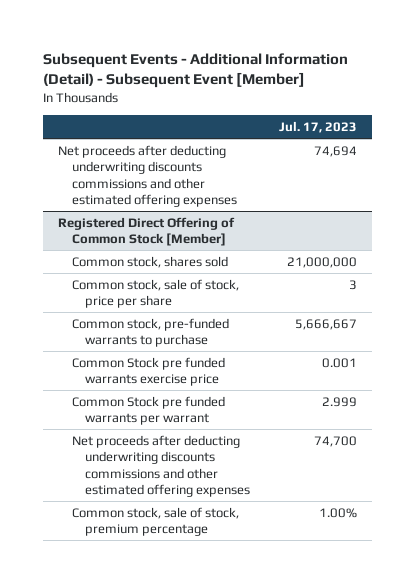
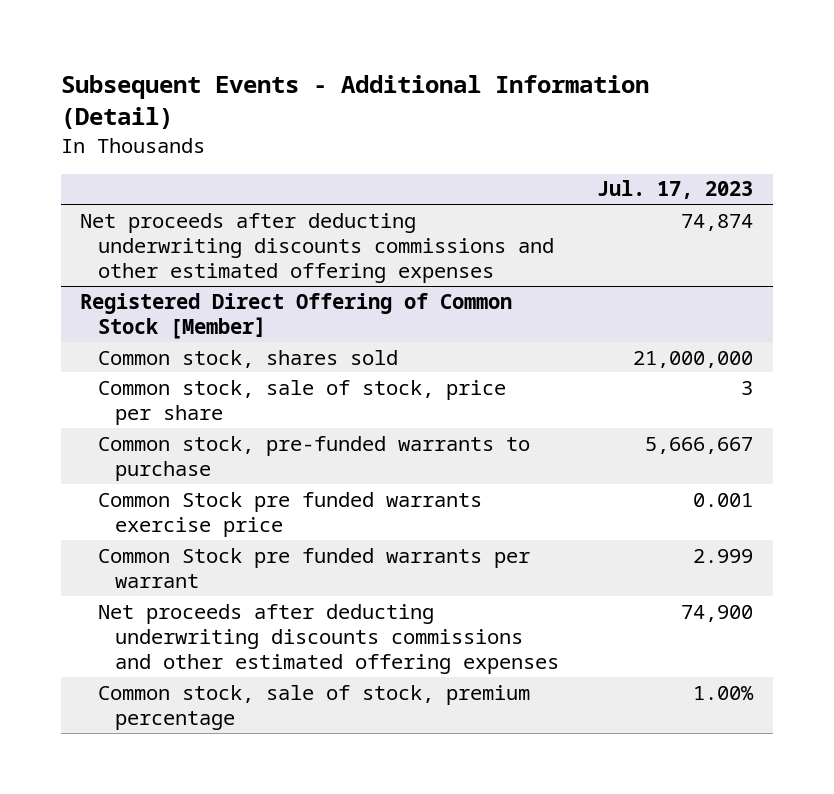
- Subsequent Events - Additional Information (Detail) - Subsequent Event [Member]
+ Subsequent Events - Additional Information (Detail)
- Net proceeds after deducting underwriting discounts commissions and other estimated offering expenses | 74,694
+ Net proceeds after deducting underwriting discounts commissions and other estimated offering expenses | 74,874
@ Registered Direct Offering of Common Stock [Member]
- Net proceeds after deducting underwriting discounts commissions and other estimated offering expenses | 74,700
+ Net proceeds after deducting underwriting discounts commissions and other estimated offering expenses | 74,900

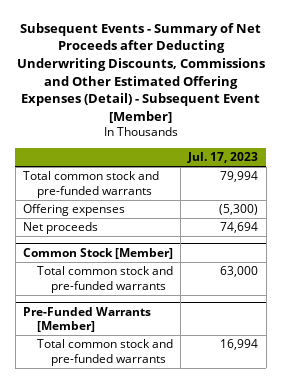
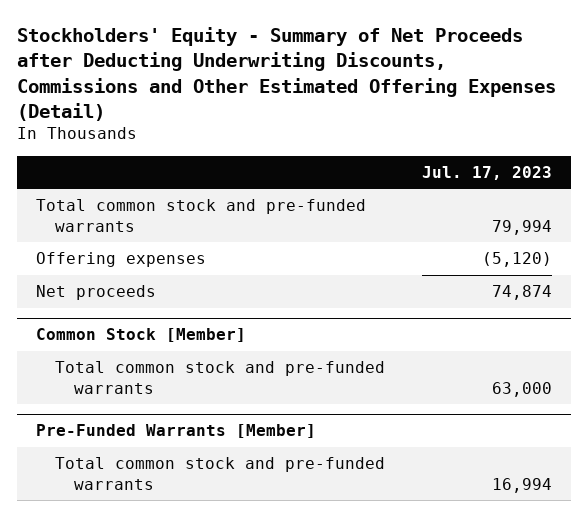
- Subsequent Events - Summary of Net Proceeds after Deducting Underwriting Discounts, Commissions and Other Estimated Offering Expenses (Detail) - Subsequent Event [Member]
+ Stockholders' Equity - Summary of Net Proceeds after Deducting Underwriting Discounts, Commissions and Other Estimated Offering Expenses (Detail)
- Offering expenses | (5,300)
- Net proceeds | 74,694
+ Offering expenses | (5,120)
+ Net proceeds | 74,874

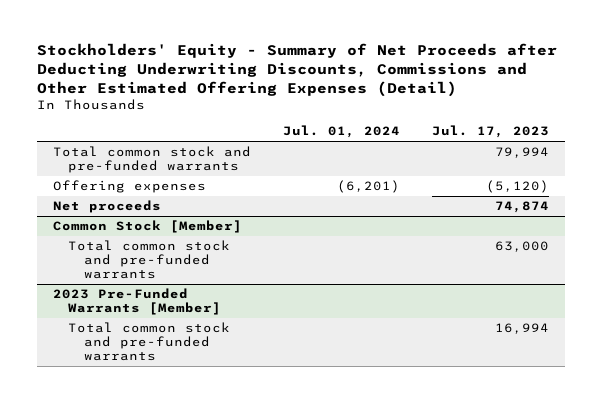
- | Jul. 17, 2023
+ | Jul. 01, 2024 | Jul. 17, 2023
- Pre-Funded Warrants [Member]
+ 2023 Pre-Funded Warrants [Member]

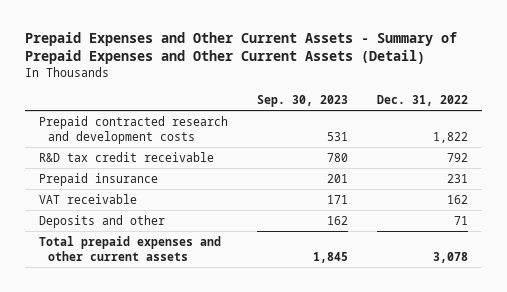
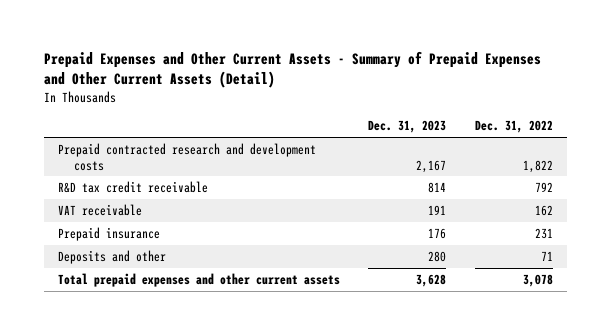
- | Sep. 30, 2023 | Dec. 31, 2022
+ | Dec. 31, 2023 | Dec. 31, 2022
moved down: Prepaid insurance | 176 | 231

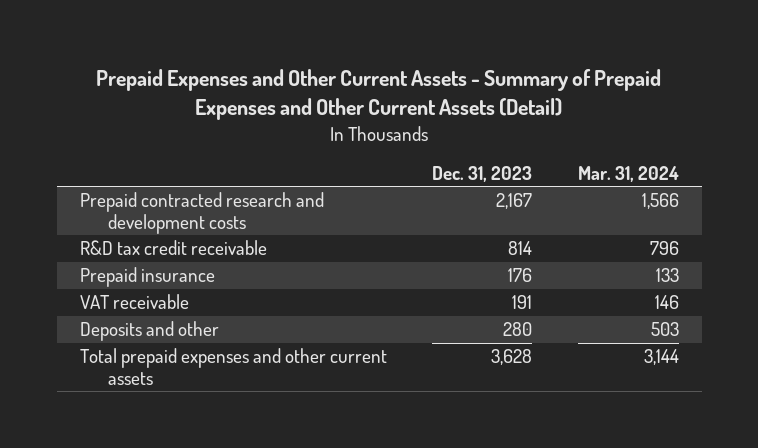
- | Dec. 31, 2023 | Dec. 31, 2022
+ | Dec. 31, 2023 | Mar. 31, 2024
moved down: VAT receivable | 191 | 146

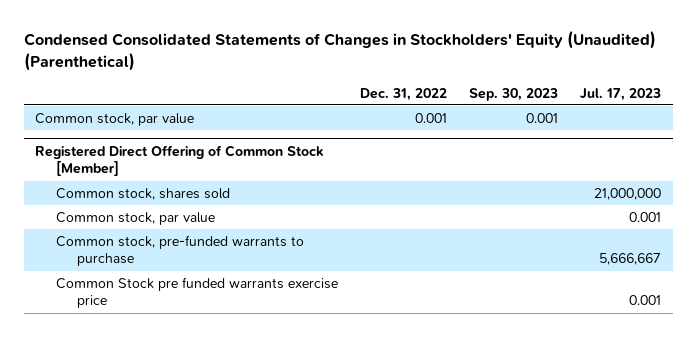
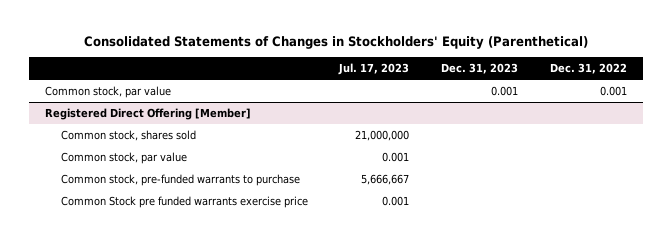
- Condensed Consolidated Statements of Changes in Stockholders' Equity (Unaudited) (Parenthetical)
+ Consolidated Statements of Changes in Stockholders' Equity (Parenthetical)
- | Dec. 31, 2022 | Sep. 30, 2023 | Jul. 17, 2023
+ | Jul. 17, 2023 | Dec. 31, 2023 | Dec. 31, 2022
- Registered Direct Offering of Common Stock [Member]
+ Registered Direct Offering [Member]

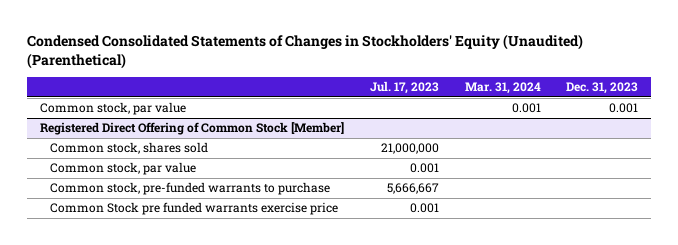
- Consolidated Statements of Changes in Stockholders' Equity (Parenthetical)
+ Condensed Consolidated Statements of Changes in Stockholders' Equity (Unaudited) (Parenthetical)
- | Jul. 17, 2023 | Dec. 31, 2023 | Dec. 31, 2022
+ | Jul. 17, 2023 | Mar. 31, 2024 | Dec. 31, 2023
- Registered Direct Offering [Member]
+ Registered Direct Offering of Common Stock [Member]

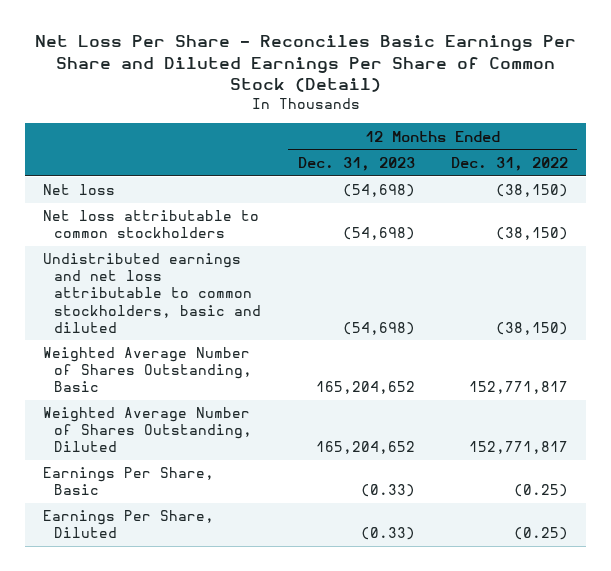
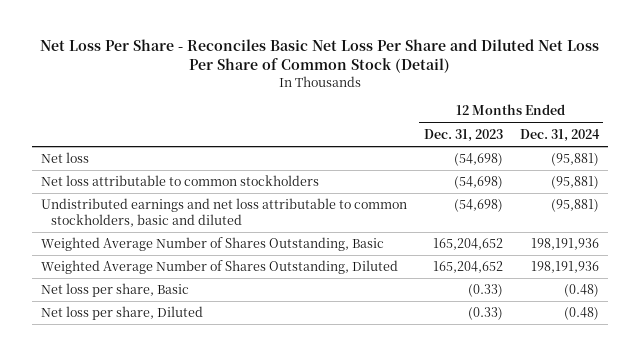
- Net Loss Per Share - Reconciles Basic Earnings Per Share and Diluted Earnings Per Share of Common Stock (Detail)
+ Net Loss Per Share - Reconciles Basic Net Loss Per Share and Diluted Net Loss Per Share of Common Stock (Detail)
- | 12 Months Ended Dec. 31, 2023 | 12 Months Ended Dec. 31, 2022
+ | 12 Months Ended Dec. 31, 2023 | 12 Months Ended Dec. 31, 2024
- Earnings Per Share, Basic | (0.33) | (0.25)
- Earnings Per Share, Diluted | (0.33) | (0.25)
+ Net loss per share, Basic | (0.33) | (0.48)
+ Net loss per share, Diluted | (0.33) | (0.48)

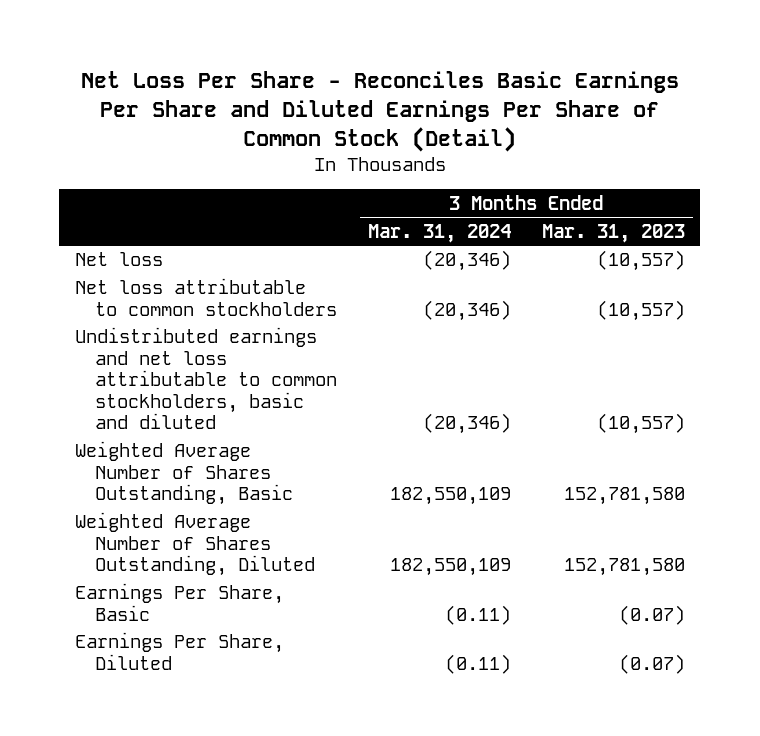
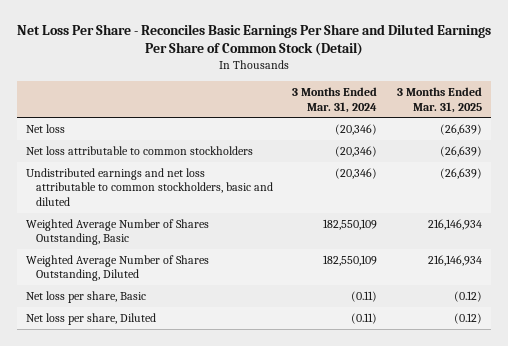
- | 3 Months Ended Mar. 31, 2024 | 3 Months Ended Mar. 31, 2023
+ | 3 Months Ended Mar. 31, 2024 | 3 Months Ended Mar. 31, 2025
- Earnings Per Share, Basic | (0.11) | (0.07)
- Earnings Per Share, Diluted | (0.11) | (0.07)
+ Net loss per share, Basic | (0.11) | (0.12)
+ Net loss per share, Diluted | (0.11) | (0.12)

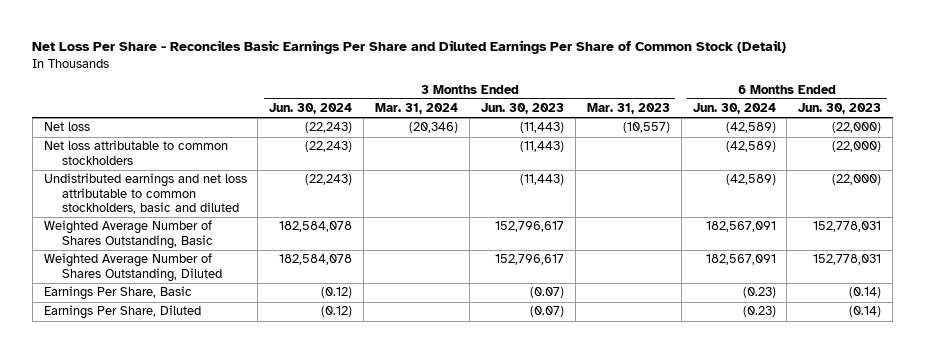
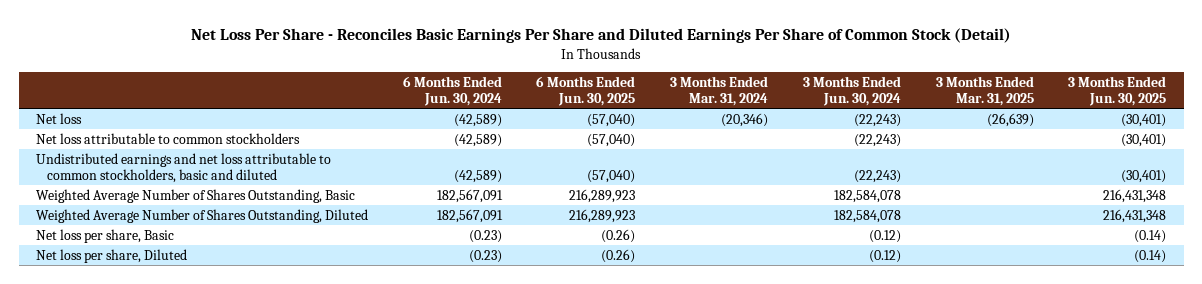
- | 3 Months Ended Jun. 30, 2024 | 3 Months Ended Mar. 31, 2024 | 3 Months Ended Jun. 30, 2023 | 3 Months Ended Mar. 31, 2023 | 6 Months Ended Jun. 30, 2024 | 6 Months Ended Jun. 30, 2023
+ | 6 Months Ended Jun. 30, 2024 | 6 Months Ended Jun. 30, 2025 | 3 Months Ended Mar. 31, 2024 | 3 Months Ended Jun. 30, 2024 | 3 Months Ended Mar. 31, 2025 | 3 Months Ended Jun. 30, 2025
- Earnings Per Share, Basic | (0.12) | | (0.07) | | (0.23) | (0.14)
- Earnings Per Share, Diluted | (0.12) | | (0.07) | | (0.23) | (0.14)
+ Net loss per share, Basic | (0.23) | (0.26) | | (0.12) | | (0.14)
+ Net loss per share, Diluted | (0.23) | (0.26) | | (0.12) | | (0.14)

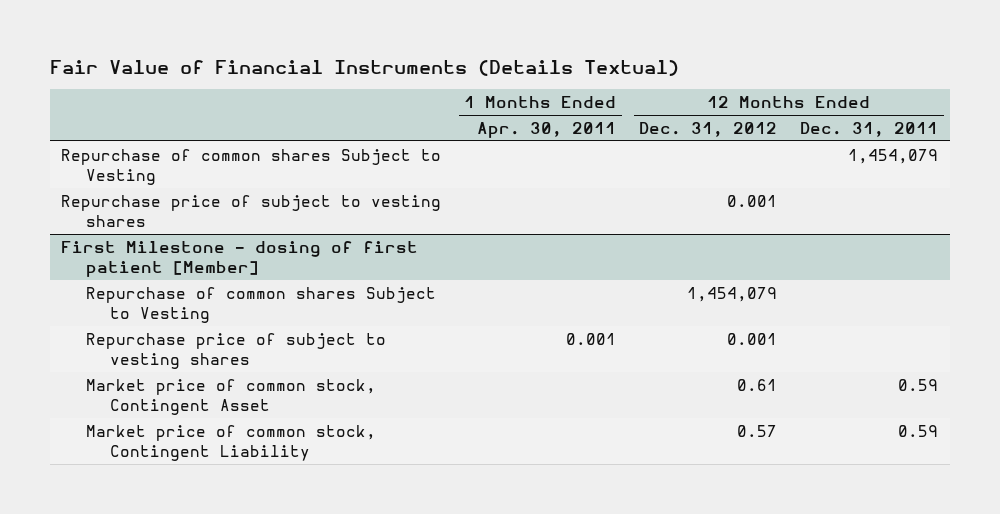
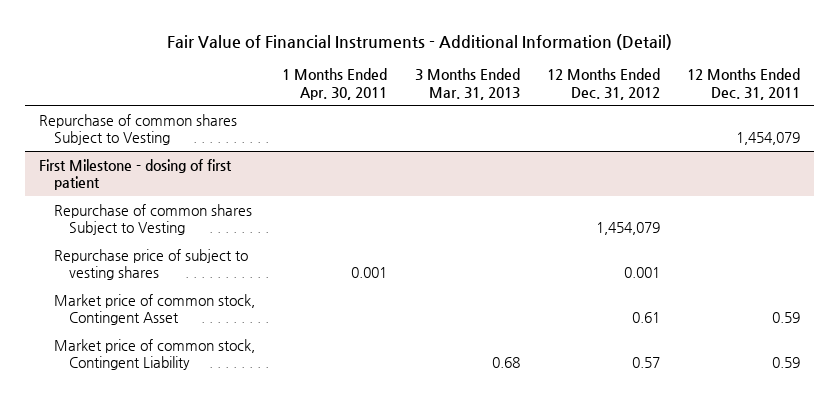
- Fair Value of Financial Instruments (Details Textual)
+ Fair Value of Financial Instruments - Additional Information (Detail)
- | 1 Months Ended Apr. 30, 2011 | 12 Months Ended Dec. 31, 2012 | 12 Months Ended Dec. 31, 2011
+ | 1 Months Ended Apr. 30, 2011 | 3 Months Ended Mar. 31, 2013 | 12 Months Ended Dec. 31, 2012 | 12 Months Ended Dec. 31, 2011
- Repurchase price of subject to vesting shares | | 0.001 |
- First Milestone - dosing of first patient [Member]
+ First Milestone - dosing of first patient

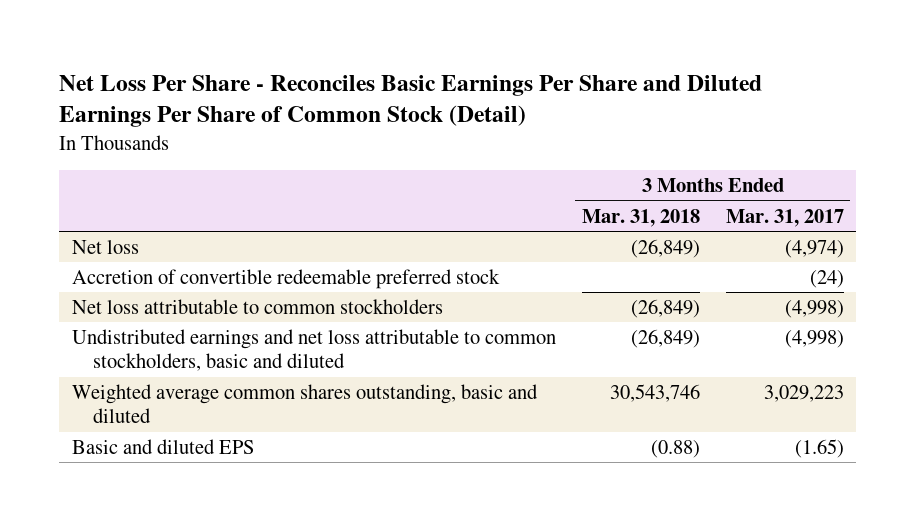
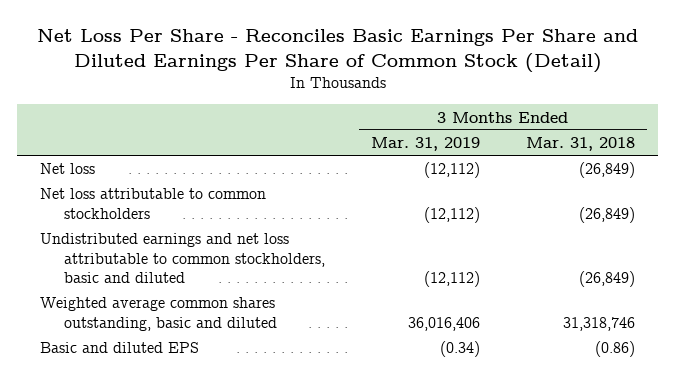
- | 3 Months Ended Mar. 31, 2018 | 3 Months Ended Mar. 31, 2017
+ | 3 Months Ended Mar. 31, 2019 | 3 Months Ended Mar. 31, 2018
- Accretion of convertible redeemable preferred stock | | (24)
- Weighted average common shares outstanding, basic and diluted | 30,543,746 | 3,029,223
- Basic and diluted EPS | (0.88) | (1.65)
+ Weighted average common shares outstanding, basic and diluted | 36,016,406 | 31,318,746
+ Basic and diluted EPS | (0.34) | (0.86)

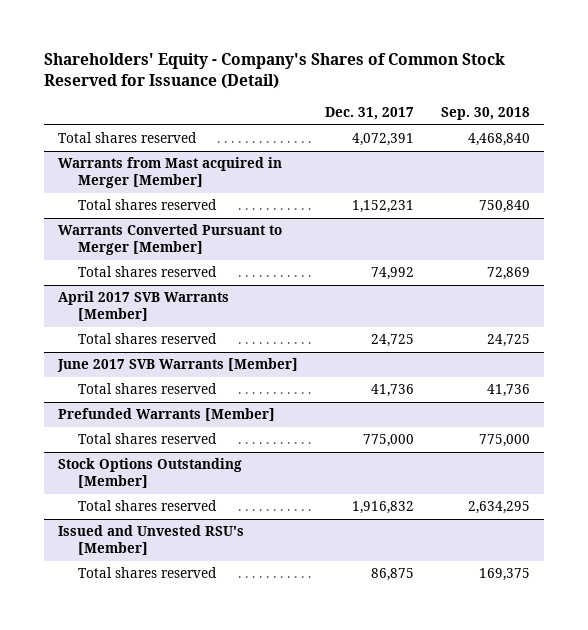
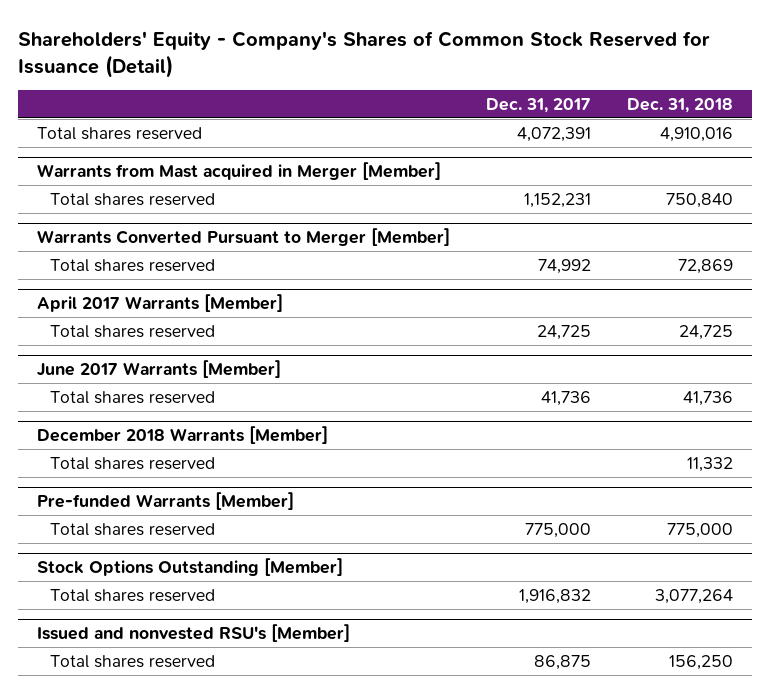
- | Dec. 31, 2017 | Sep. 30, 2018
+ | Dec. 31, 2017 | Dec. 31, 2018
- April 2017 SVB Warrants [Member]
+ April 2017 Warrants [Member]
- June 2017 SVB Warrants [Member]
+ June 2017 Warrants [Member]
- Prefunded Warrants [Member]
+ December 2018 Warrants [Member]
+ Total shares reserved | | 11,332
+ Pre-funded Warrants [Member]
- Issued and Unvested RSU's [Member]
+ Issued and nonvested RSU's [Member]

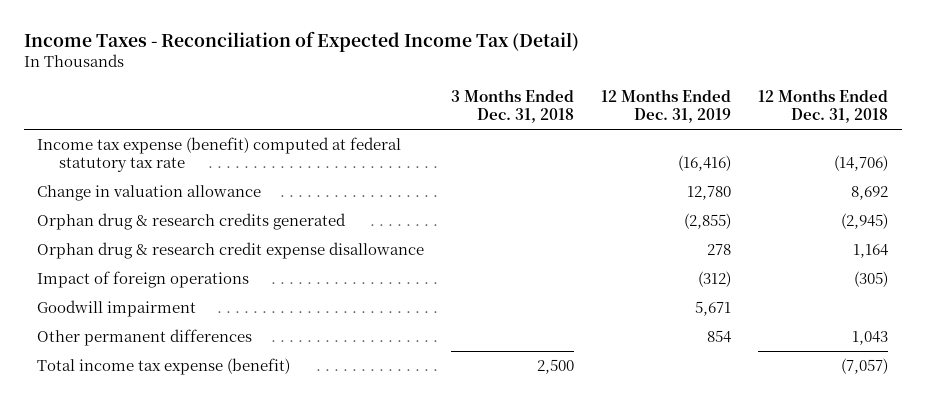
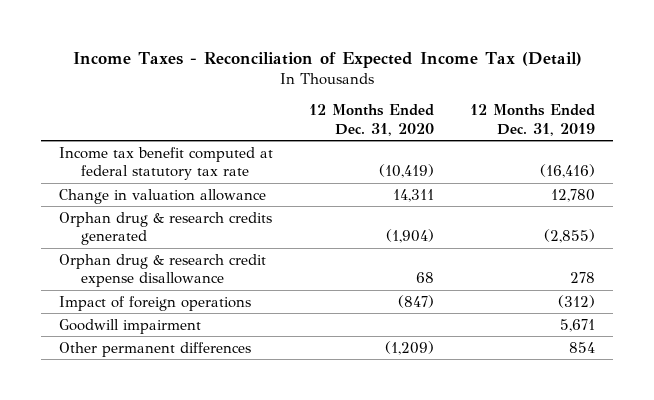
- | 3 Months Ended Dec. 31, 2018 | 12 Months Ended Dec. 31, 2019 | 12 Months Ended Dec. 31, 2018
+ | 12 Months Ended Dec. 31, 2020 | 12 Months Ended Dec. 31, 2019
- Income tax expense (benefit) computed at federal statutory tax rate | | (16,416) | (14,706)
+ Income tax benefit computed at federal statutory tax rate | (10,419) | (16,416)
- Total income tax expense (benefit) | 2,500 | | (7,057)

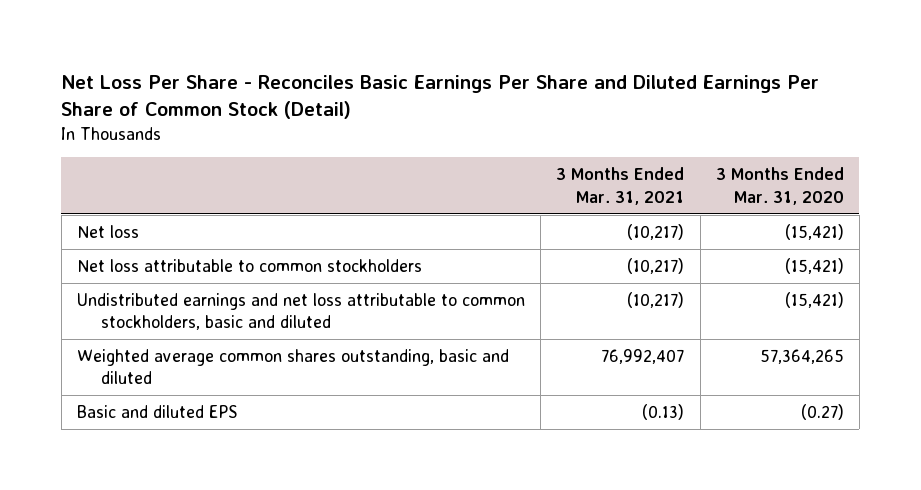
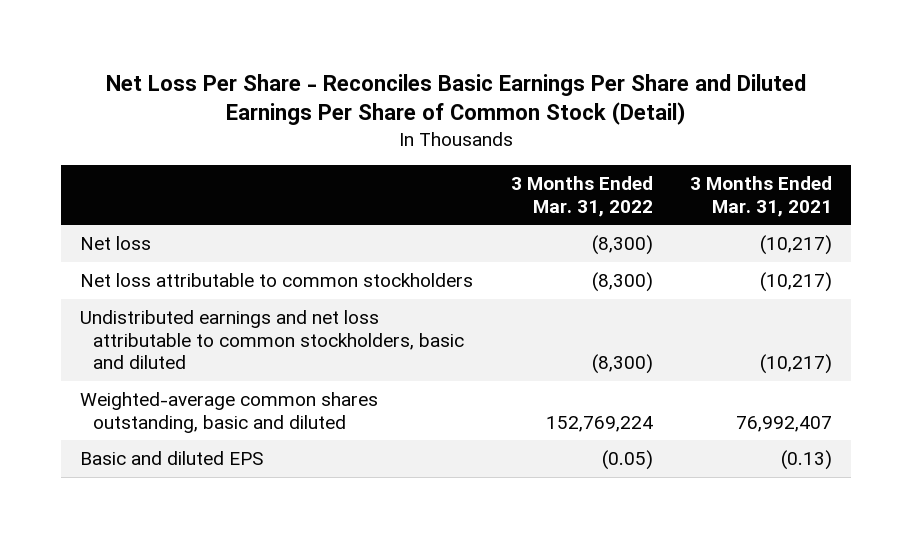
- | 3 Months Ended Mar. 31, 2021 | 3 Months Ended Mar. 31, 2020
+ | 3 Months Ended Mar. 31, 2022 | 3 Months Ended Mar. 31, 2021
- Weighted average common shares outstanding, basic and diluted | 76,992,407 | 57,364,265
+ Weighted-average common shares outstanding, basic and diluted | 152,769,224 | 76,992,407

